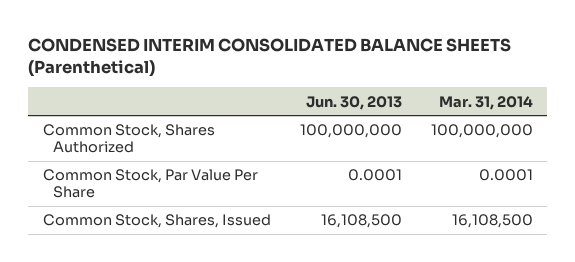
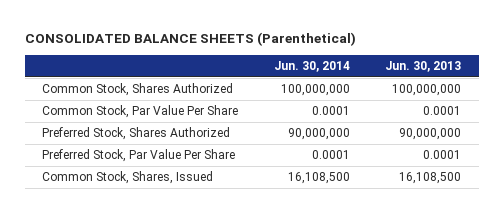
- CONDENSED INTERIM CONSOLIDATED BALANCE SHEETS (Parenthetical)
+ CONSOLIDATED BALANCE SHEETS (Parenthetical)
- | Jun. 30, 2013 | Mar. 31, 2014
+ | Jun. 30, 2014 | Jun. 30, 2013
+ Preferred Stock, Shares Authorized | 90,000,000 | 90,000,000
+ Preferred Stock, Par Value Per Share | 0.0001 | 0.0001

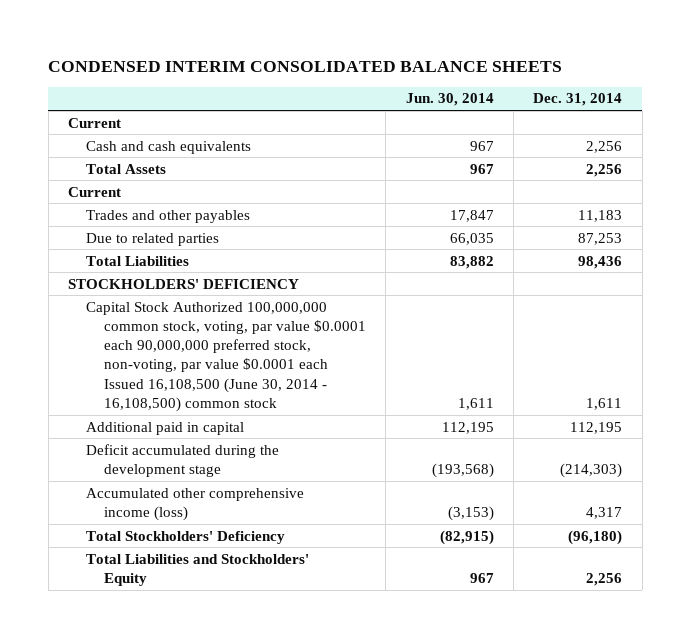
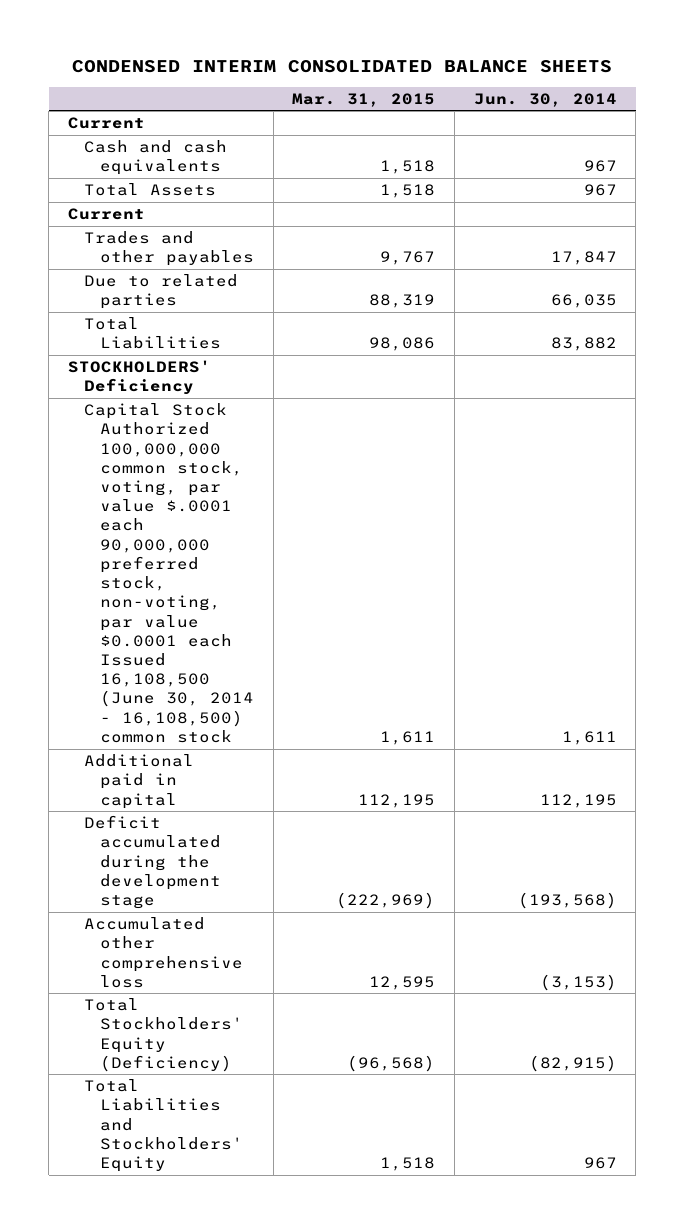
- | Jun. 30, 2014 | Dec. 31, 2014
+ | Mar. 31, 2015 | Jun. 30, 2014
- STOCKHOLDERS' DEFICIENCY
- Capital Stock Authorized 100,000,000 common stock, voting, par value $0.0001 each 90,000,000 preferred stock, non-voting, par value $0.0001 each Issued 16,108,500 (June 30, 2014 - 16,108,500) common stock | 1,611 | 1,611
+ STOCKHOLDERS' Deficiency
+ Capital Stock Authorized 100,000,000 common stock, voting, par value $.0001 each 90,000,000 preferred stock, non-voting, par value $0.0001 each Issued 16,108,500 (June 30, 2014 - 16,108,500) common stock | 1,611 | 1,611
- Accumulated other comprehensive income (loss) | (3,153) | 4,317
- Total Stockholders' Deficiency | (82,915) | (96,180)
+ Accumulated other comprehensive loss | 12,595 | (3,153)
+ Total Stockholders' Equity (Deficiency) | (96,568) | (82,915)

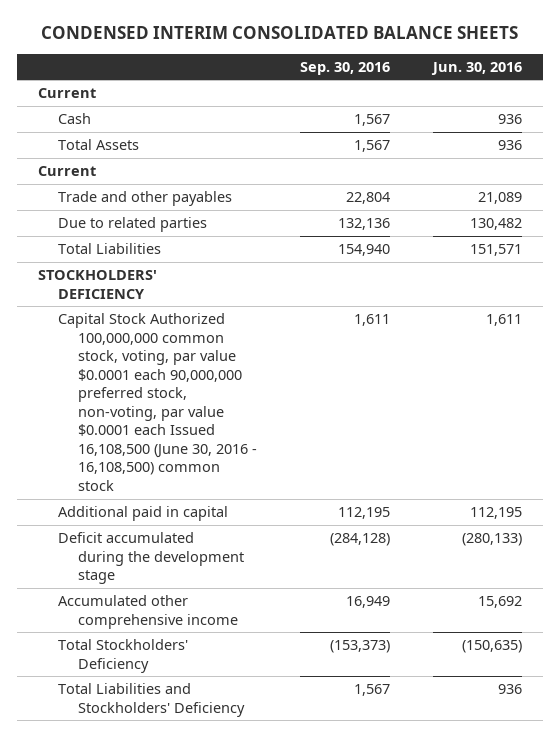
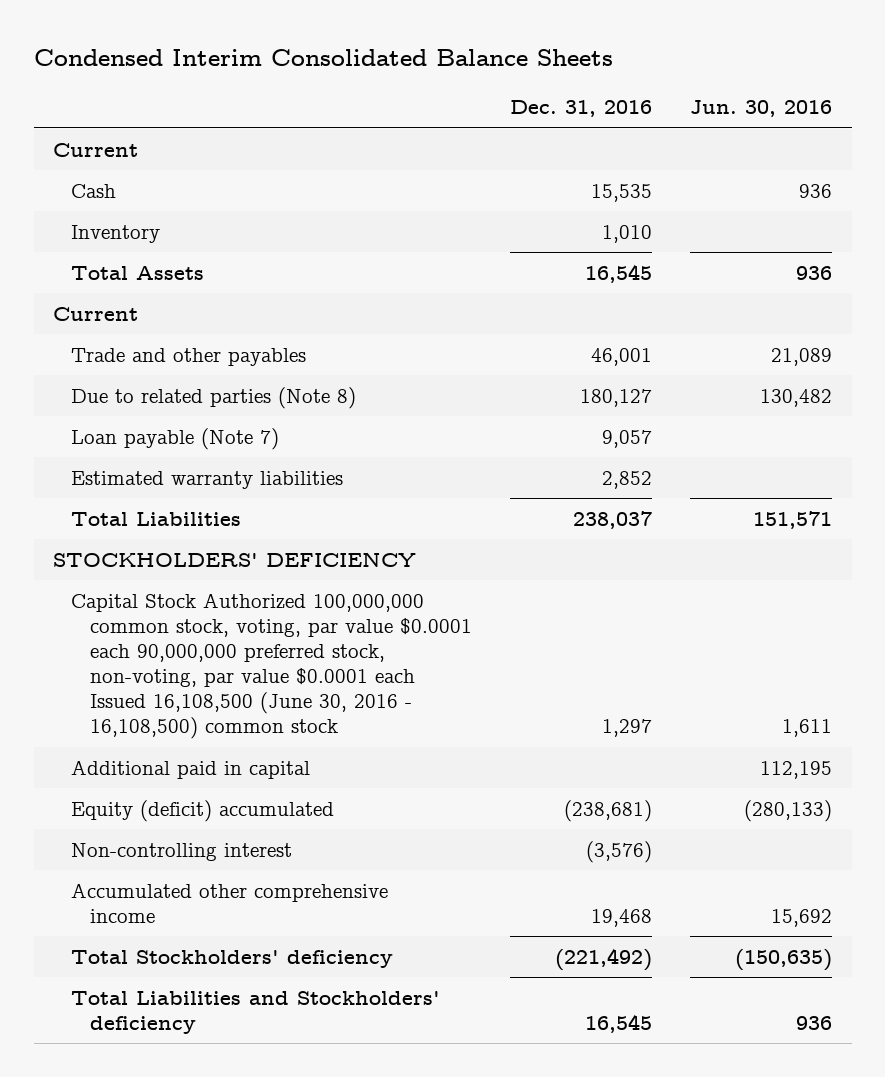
- CONDENSED INTERIM CONSOLIDATED BALANCE SHEETS
+ Condensed Interim Consolidated Balance Sheets
- | Sep. 30, 2016 | Jun. 30, 2016
+ | Dec. 31, 2016 | Jun. 30, 2016
+ Inventory | 1,010 |
- Due to related parties | 132,136 | 130,482
+ Due to related parties (Note 8) | 180,127 | 130,482
+ Loan payable (Note 7) | 9,057 |
+ Estimated warranty liabilities | 2,852 |
- Deficit accumulated during the development stage | (284,128) | (280,133)
+ Equity (deficit) accumulated | (238,681) | (280,133)
+ Non-controlling interest | (3,576) |
- Total Stockholders' Deficiency | (153,373) | (150,635)
- Total Liabilities and Stockholders' Deficiency | 1,567 | 936
+ Total Stockholders' deficiency | (221,492) | (150,635)
+ Total Liabilities and Stockholders' deficiency | 16,545 | 936

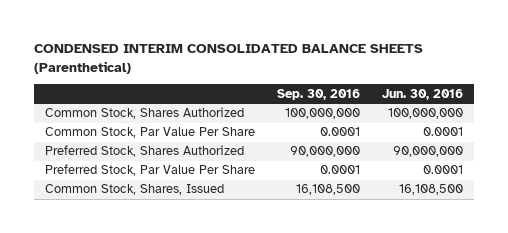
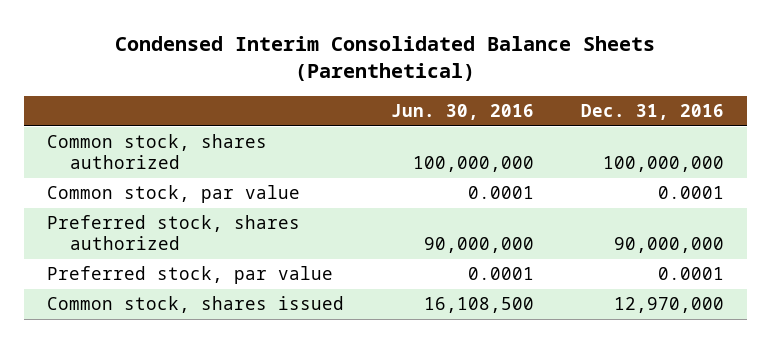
- CONDENSED INTERIM CONSOLIDATED BALANCE SHEETS (Parenthetical)
+ Condensed Interim Consolidated Balance Sheets (Parenthetical)
- | Sep. 30, 2016 | Jun. 30, 2016
+ | Jun. 30, 2016 | Dec. 31, 2016
- Common Stock, Shares Authorized | 100,000,000 | 100,000,000
- Common Stock, Par Value Per Share | 0.0001 | 0.0001
- Preferred Stock, Shares Authorized | 90,000,000 | 90,000,000
- Preferred Stock, Par Value Per Share | 0.0001 | 0.0001
- Common Stock, Shares, Issued | 16,108,500 | 16,108,500
+ Common stock, shares authorized | 100,000,000 | 100,000,000
+ Common stock, par value | 0.0001 | 0.0001
+ Preferred stock, shares authorized | 90,000,000 | 90,000,000
+ Preferred stock, par value | 0.0001 | 0.0001
+ Common stock, shares issued | 16,108,500 | 12,970,000

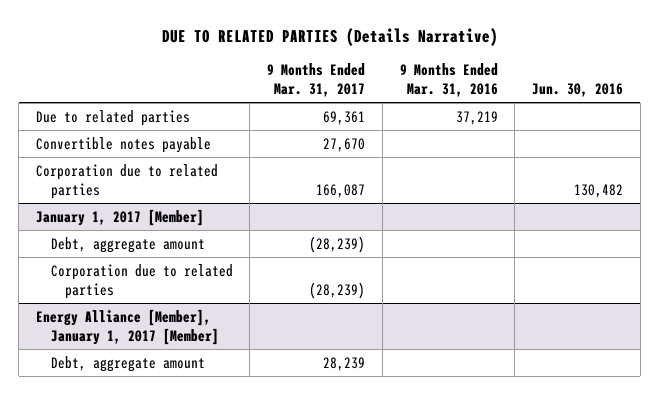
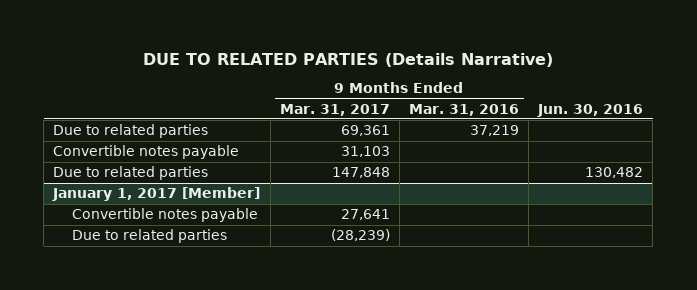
- Convertible notes payable | 27,670 | |
- Corporation due to related parties | 166,087 | | 130,482
+ Convertible notes payable | 31,103 | |
+ Due to related parties | 147,848 | | 130,482
@ January 1, 2017 [Member]
- Debt, aggregate amount | (28,239) | |
- Corporation due to related parties | (28,239) | |
- Energy Alliance [Member], January 1, 2017 [Member]
- Debt, aggregate amount | 28,239 | |
@ January 1, 2017 [Member]
+ Convertible notes payable | 27,641 | |
+ Due to related parties | (28,239) | |

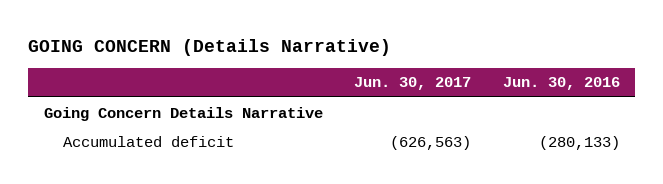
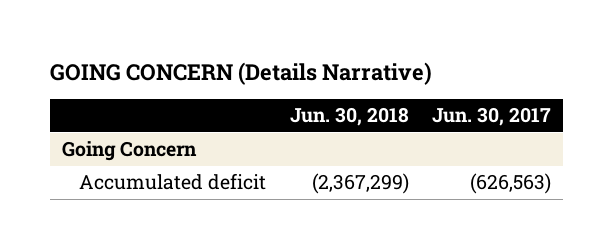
- | Jun. 30, 2017 | Jun. 30, 2016
+ | Jun. 30, 2018 | Jun. 30, 2017
- Going Concern Details Narrative
+ Going Concern

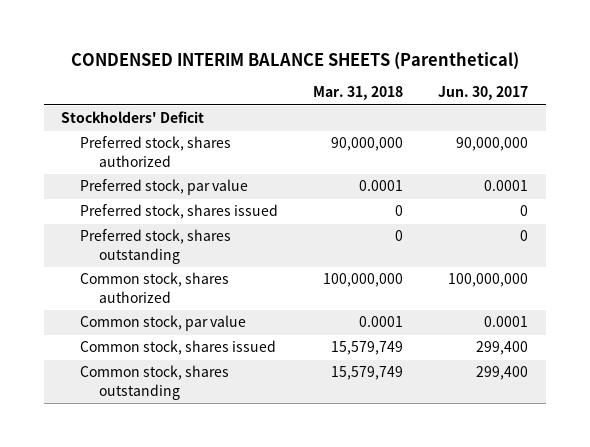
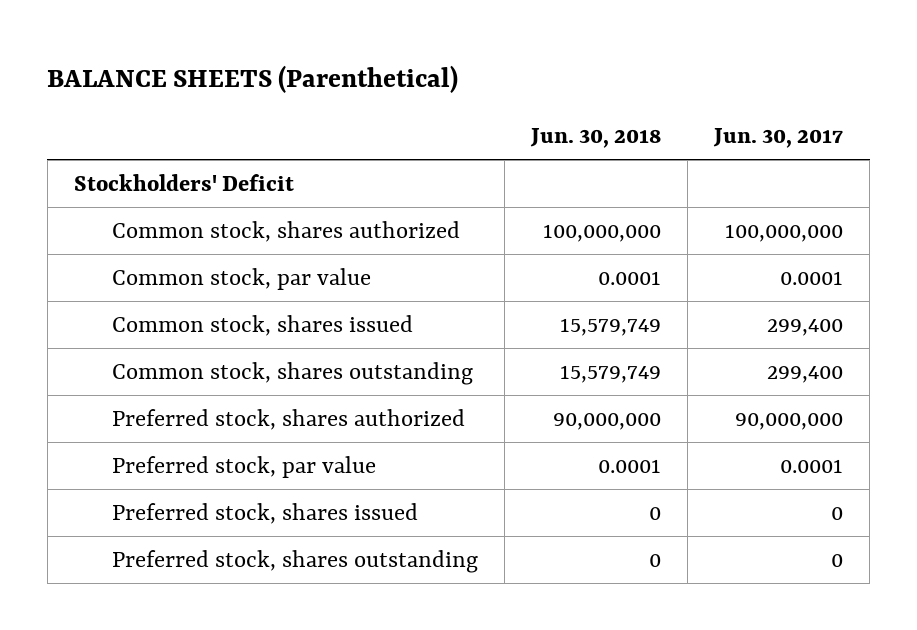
- CONDENSED INTERIM BALANCE SHEETS (Parenthetical)
+ BALANCE SHEETS (Parenthetical)
- | Mar. 31, 2018 | Jun. 30, 2017
+ | Jun. 30, 2018 | Jun. 30, 2017
moved down: Preferred stock, shares authorized | 90,000,000 | 90,000,000
moved down: Preferred stock, par value | 0.0001 | 0.0001
moved down: Preferred stock, shares issued | 0 | 0
moved down: Preferred stock, shares outstanding | 0 | 0

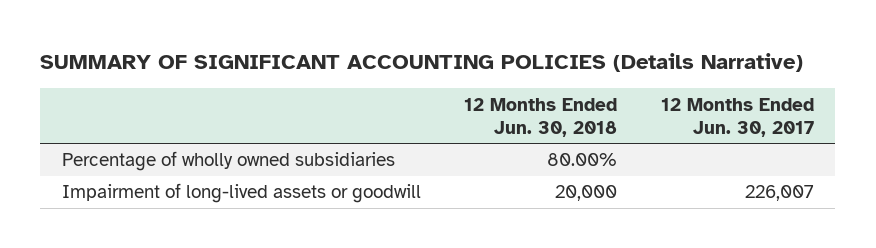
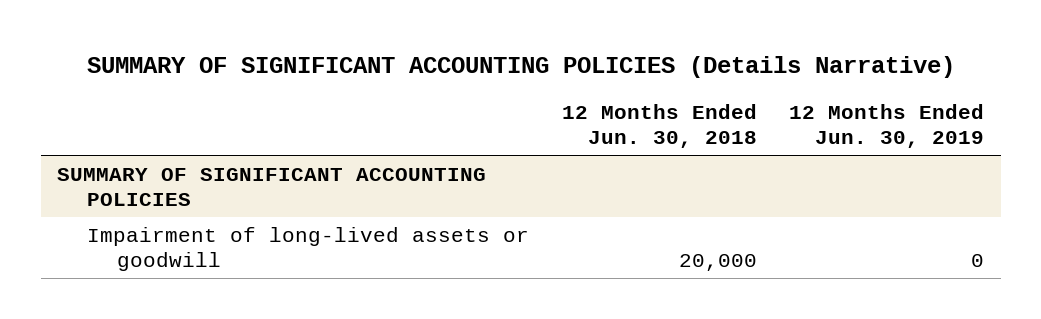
- | 12 Months Ended Jun. 30, 2018 | 12 Months Ended Jun. 30, 2017
+ | 12 Months Ended Jun. 30, 2018 | 12 Months Ended Jun. 30, 2019
- Percentage of wholly owned subsidiaries | 80.00% |
+ SUMMARY OF SIGNIFICANT ACCOUNTING POLICIES

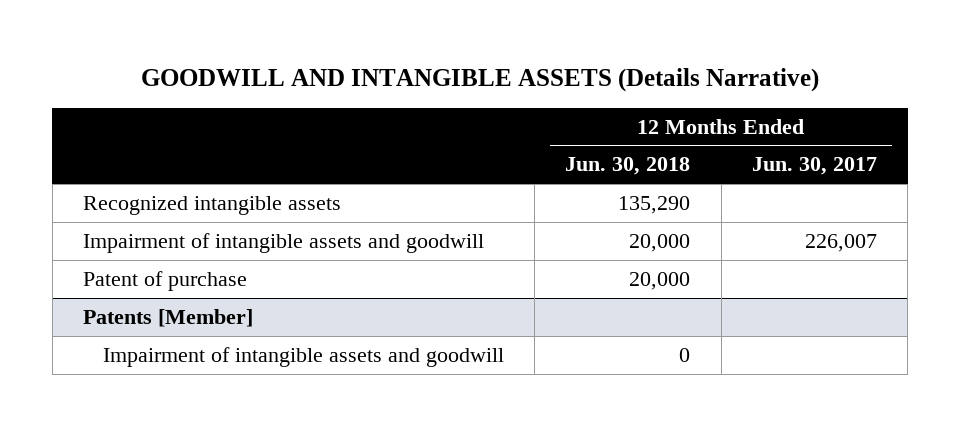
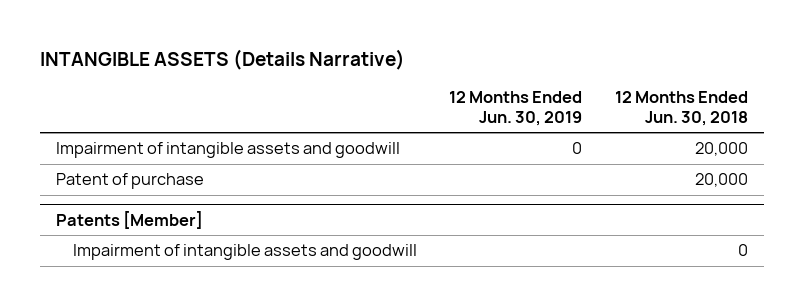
- GOODWILL AND INTANGIBLE ASSETS (Details Narrative)
+ INTANGIBLE ASSETS (Details Narrative)
- | 12 Months Ended Jun. 30, 2018 | 12 Months Ended Jun. 30, 2017
+ | 12 Months Ended Jun. 30, 2019 | 12 Months Ended Jun. 30, 2018
- Recognized intangible assets | 135,290 |

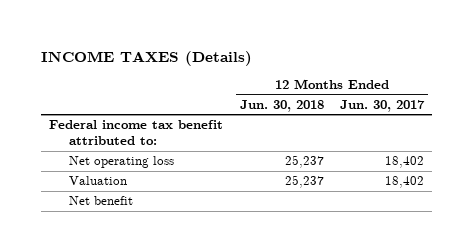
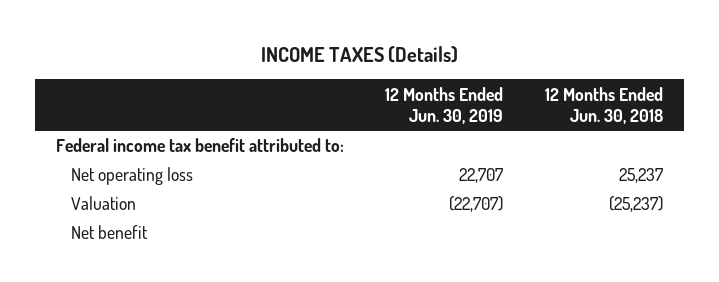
- | 12 Months Ended Jun. 30, 2018 | 12 Months Ended Jun. 30, 2017
+ | 12 Months Ended Jun. 30, 2019 | 12 Months Ended Jun. 30, 2018
- Valuation | 25,237 | 18,402
+ Valuation | (22,707) | (25,237)

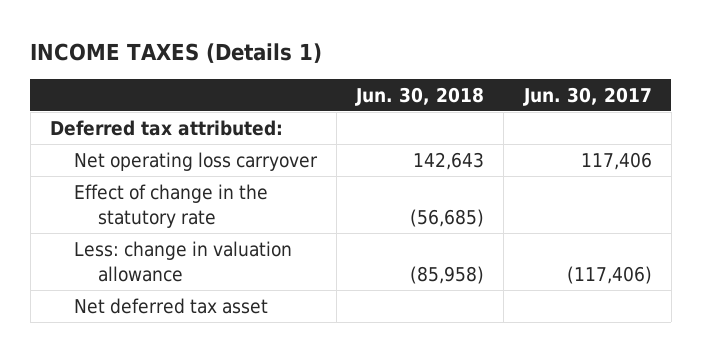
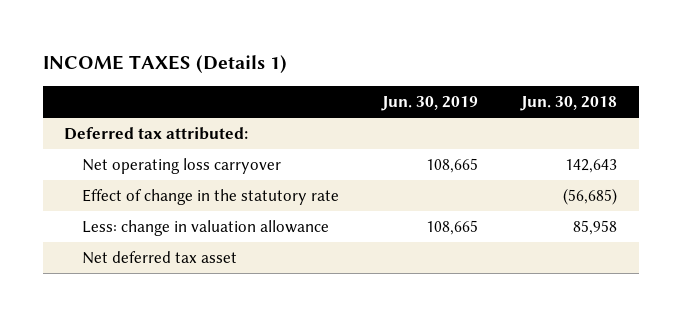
- | Jun. 30, 2018 | Jun. 30, 2017
+ | Jun. 30, 2019 | Jun. 30, 2018
- Less: change in valuation allowance | (85,958) | (117,406)
+ Less: change in valuation allowance | 108,665 | 85,958

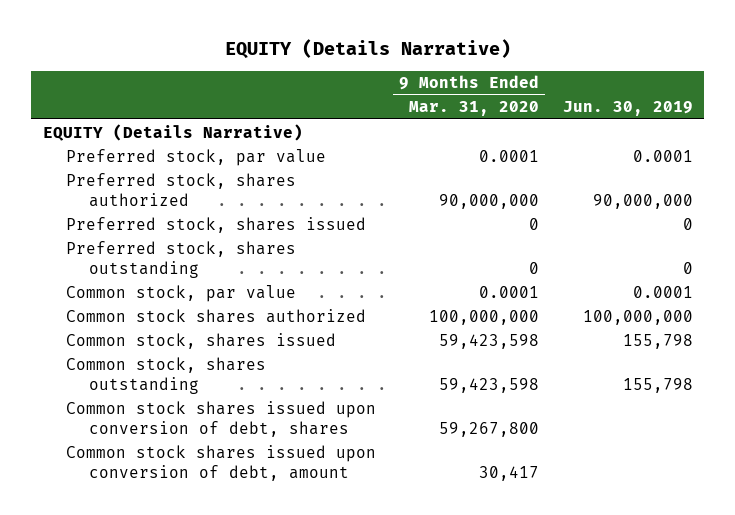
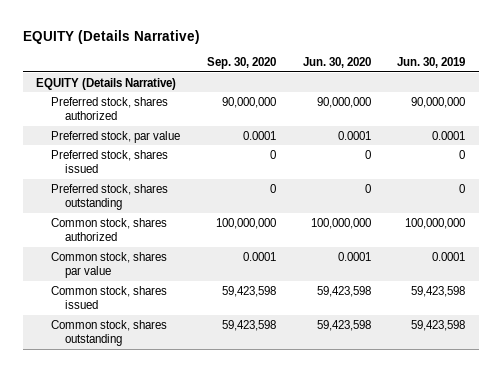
- | 9 Months Ended Mar. 31, 2020 | Jun. 30, 2019
+ | Sep. 30, 2020 | Jun. 30, 2020 | Jun. 30, 2019
moved down: Preferred stock, par value | 0.0001 | 0.0001 | 0.0001
- Common stock, par value | 0.0001 | 0.0001
- Common stock shares authorized | 100,000,000 | 100,000,000
- Common stock, shares issued | 59,423,598 | 155,798
- Common stock, shares outstanding | 59,423,598 | 155,798
- Common stock shares issued upon conversion of debt, shares | 59,267,800 |
- Common stock shares issued upon conversion of debt, amount | 30,417 |
+ Common stock, shares authorized | 100,000,000 | 100,000,000 | 100,000,000
+ Common stock, shares par value | 0.0001 | 0.0001 | 0.0001
+ Common stock, shares issued | 59,423,598 | 59,423,598 | 59,423,598
+ Common stock, shares outstanding | 59,423,598 | 59,423,598 | 59,423,598

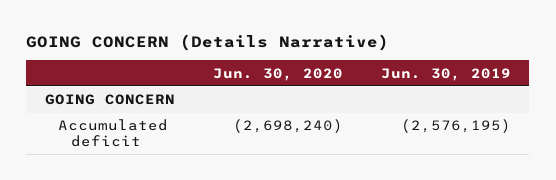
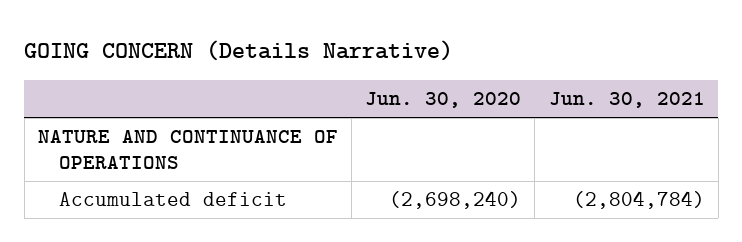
- | Jun. 30, 2020 | Jun. 30, 2019
+ | Jun. 30, 2020 | Jun. 30, 2021
- GOING CONCERN
+ NATURE AND CONTINUANCE OF OPERATIONS

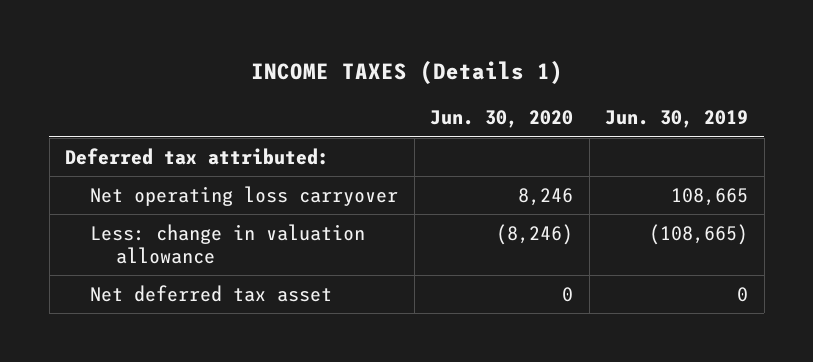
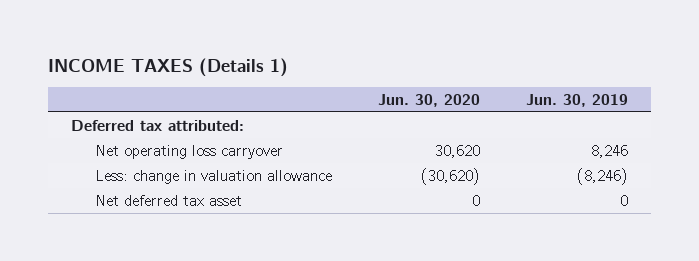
- Net operating loss carryover | 8,246 | 108,665
- Less: change in valuation allowance | (8,246) | (108,665)
+ Net operating loss carryover | 30,620 | 8,246
+ Less: change in valuation allowance | (30,620) | (8,246)

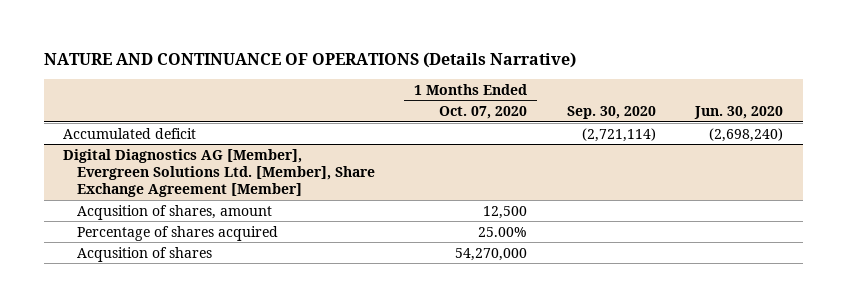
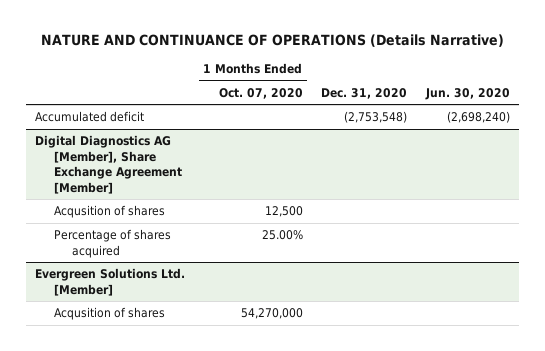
- | 1 Months Ended Oct. 07, 2020 | Sep. 30, 2020 | Jun. 30, 2020
+ | 1 Months Ended Oct. 07, 2020 | Dec. 31, 2020 | Jun. 30, 2020
- Digital Diagnostics AG [Member], Evergreen Solutions Ltd. [Member], Share Exchange Agreement [Member]
- Acqusition of shares, amount | 12,500 | |
+ Digital Diagnostics AG [Member], Share Exchange Agreement [Member]
+ Acqusition of shares | 12,500 | |
+ Evergreen Solutions Ltd. [Member]

